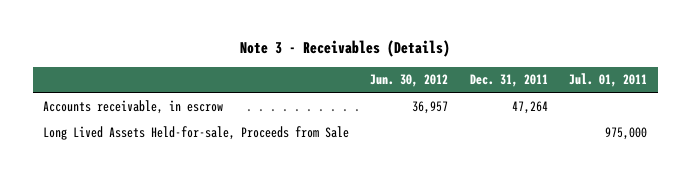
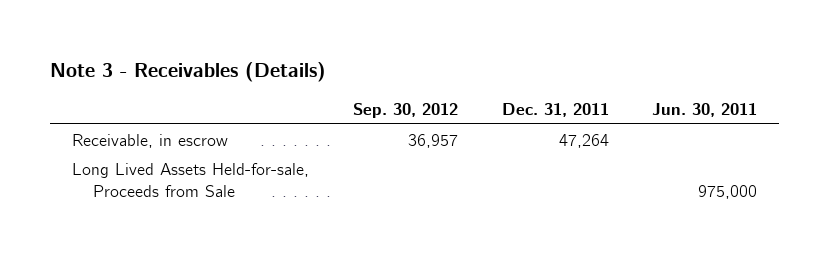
- | Jun. 30, 2012 | Dec. 31, 2011 | Jul. 01, 2011
+ | Sep. 30, 2012 | Dec. 31, 2011 | Jun. 30, 2011
- Accounts receivable, in escrow | 36,957 | 47,264 |
+ Receivable, in escrow | 36,957 | 47,264 |

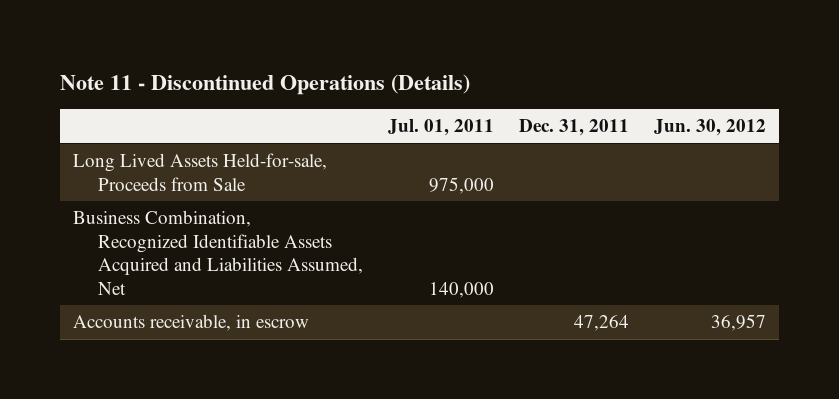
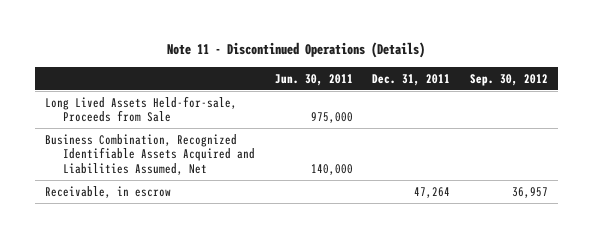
- | Jul. 01, 2011 | Dec. 31, 2011 | Jun. 30, 2012
+ | Jun. 30, 2011 | Dec. 31, 2011 | Sep. 30, 2012
- Accounts receivable, in escrow | | 47,264 | 36,957
+ Receivable, in escrow | | 47,264 | 36,957

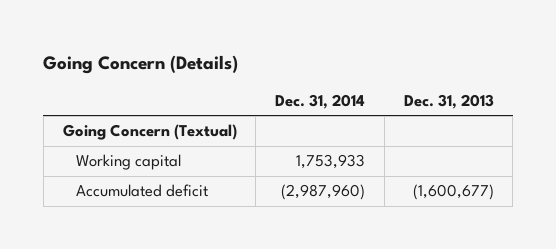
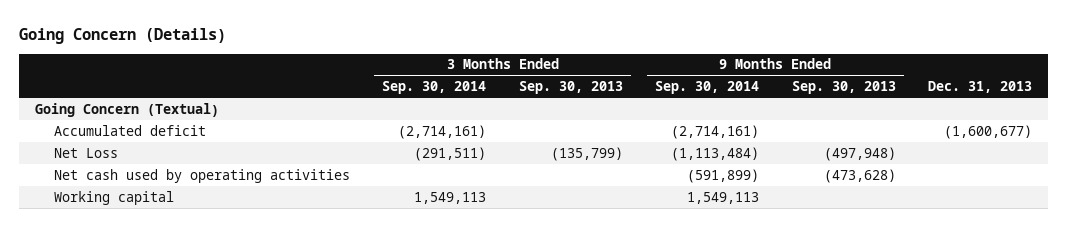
- | Dec. 31, 2014 | Dec. 31, 2013
+ | 3 Months Ended Sep. 30, 2014 | 3 Months Ended Sep. 30, 2013 | 9 Months Ended Sep. 30, 2014 | 9 Months Ended Sep. 30, 2013 | Dec. 31, 2013
+ Net Loss | (291,511) | (135,799) | (1,113,484) | (497,948) |
+ Net cash used by operating activities | | | (591,899) | (473,628) |
moved down: Working capital | 1,549,113 | | 1,549,113 | |

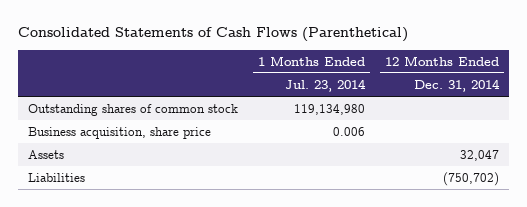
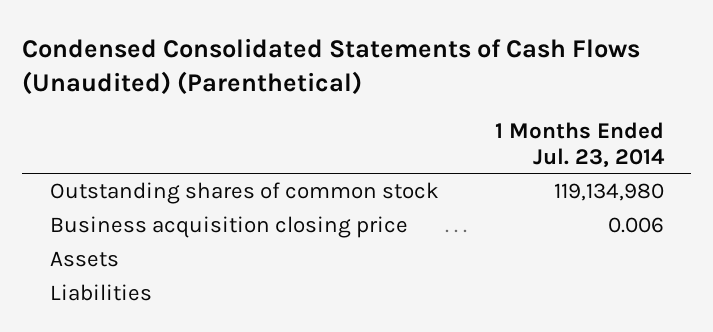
- Consolidated Statements of Cash Flows (Parenthetical)
+ Condensed Consolidated Statements of Cash Flows (Unaudited) (Parenthetical)
- | 1 Months Ended Jul. 23, 2014 | 12 Months Ended Dec. 31, 2014
+ | 1 Months Ended Jul. 23, 2014
- Business acquisition, share price | 0.006 |
+ Business acquisition closing price | 0.006

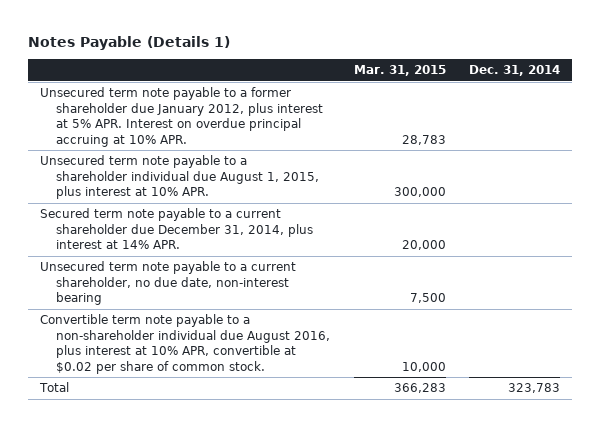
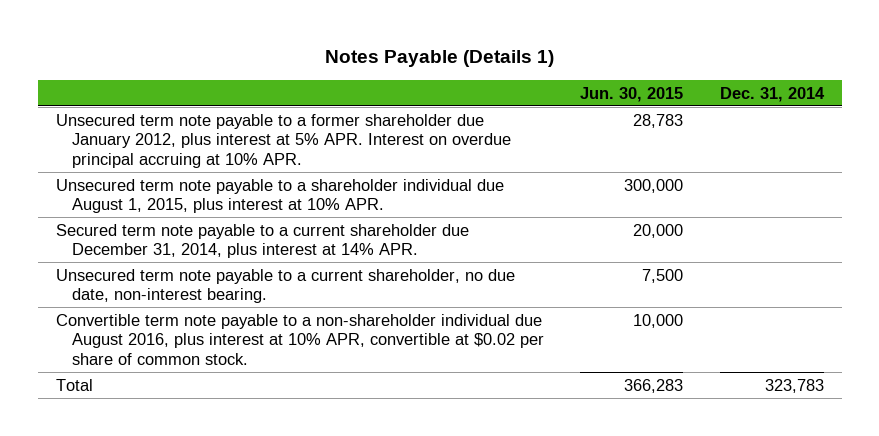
- | Mar. 31, 2015 | Dec. 31, 2014
+ | Jun. 30, 2015 | Dec. 31, 2014
- Unsecured term note payable to a current shareholder, no due date, non-interest bearing | 7,500 |
+ Unsecured term note payable to a current shareholder, no due date, non-interest bearing. | 7,500 |

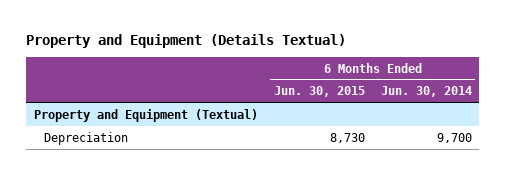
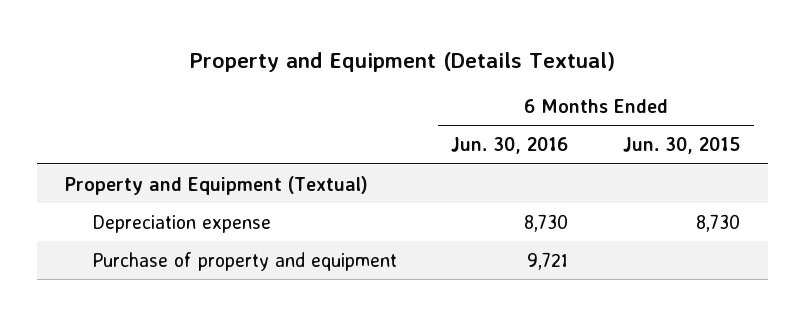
- | 6 Months Ended Jun. 30, 2015 | 6 Months Ended Jun. 30, 2014
+ | 6 Months Ended Jun. 30, 2016 | 6 Months Ended Jun. 30, 2015
- Depreciation | 8,730 | 9,700
+ Depreciation expense | 8,730 | 8,730
+ Purchase of property and equipment | 9,721 |

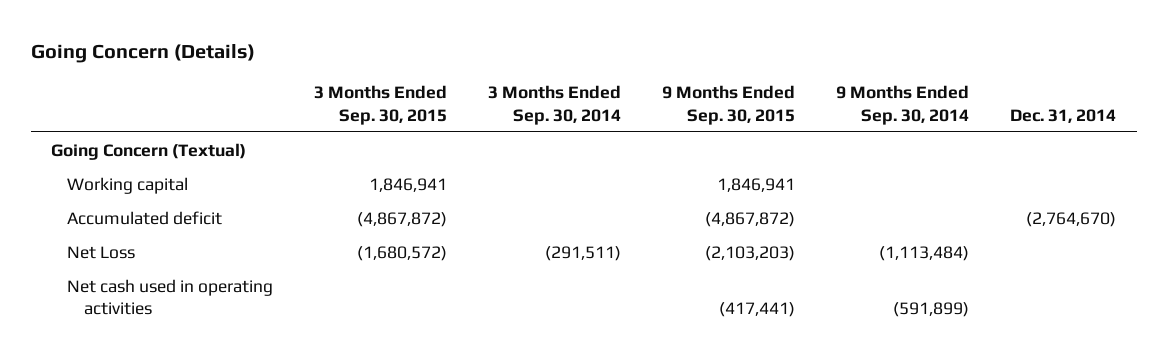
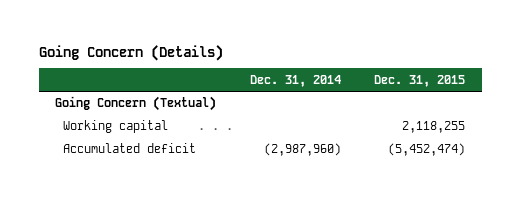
- | 3 Months Ended Sep. 30, 2015 | 3 Months Ended Sep. 30, 2014 | 9 Months Ended Sep. 30, 2015 | 9 Months Ended Sep. 30, 2014 | Dec. 31, 2014
+ | Dec. 31, 2014 | Dec. 31, 2015
- Accumulated deficit | (4,867,872) | | (4,867,872) | | (2,764,670)
- Net Loss | (1,680,572) | (291,511) | (2,103,203) | (1,113,484) |
- Net cash used in operating activities | | | (417,441) | (591,899) |
+ Accumulated deficit | (2,987,960) | (5,452,474)

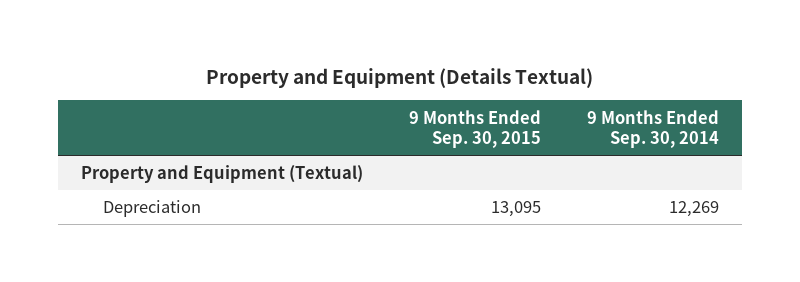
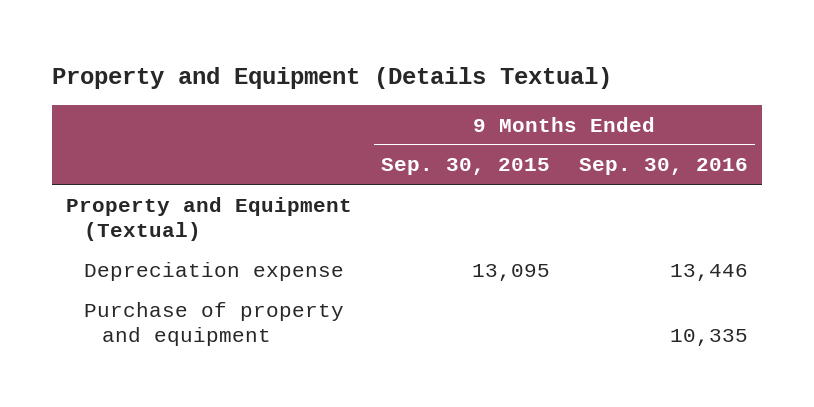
- | 9 Months Ended Sep. 30, 2015 | 9 Months Ended Sep. 30, 2014
+ | 9 Months Ended Sep. 30, 2015 | 9 Months Ended Sep. 30, 2016
- Depreciation | 13,095 | 12,269
+ Depreciation expense | 13,095 | 13,446
+ Purchase of property and equipment | | 10,335

